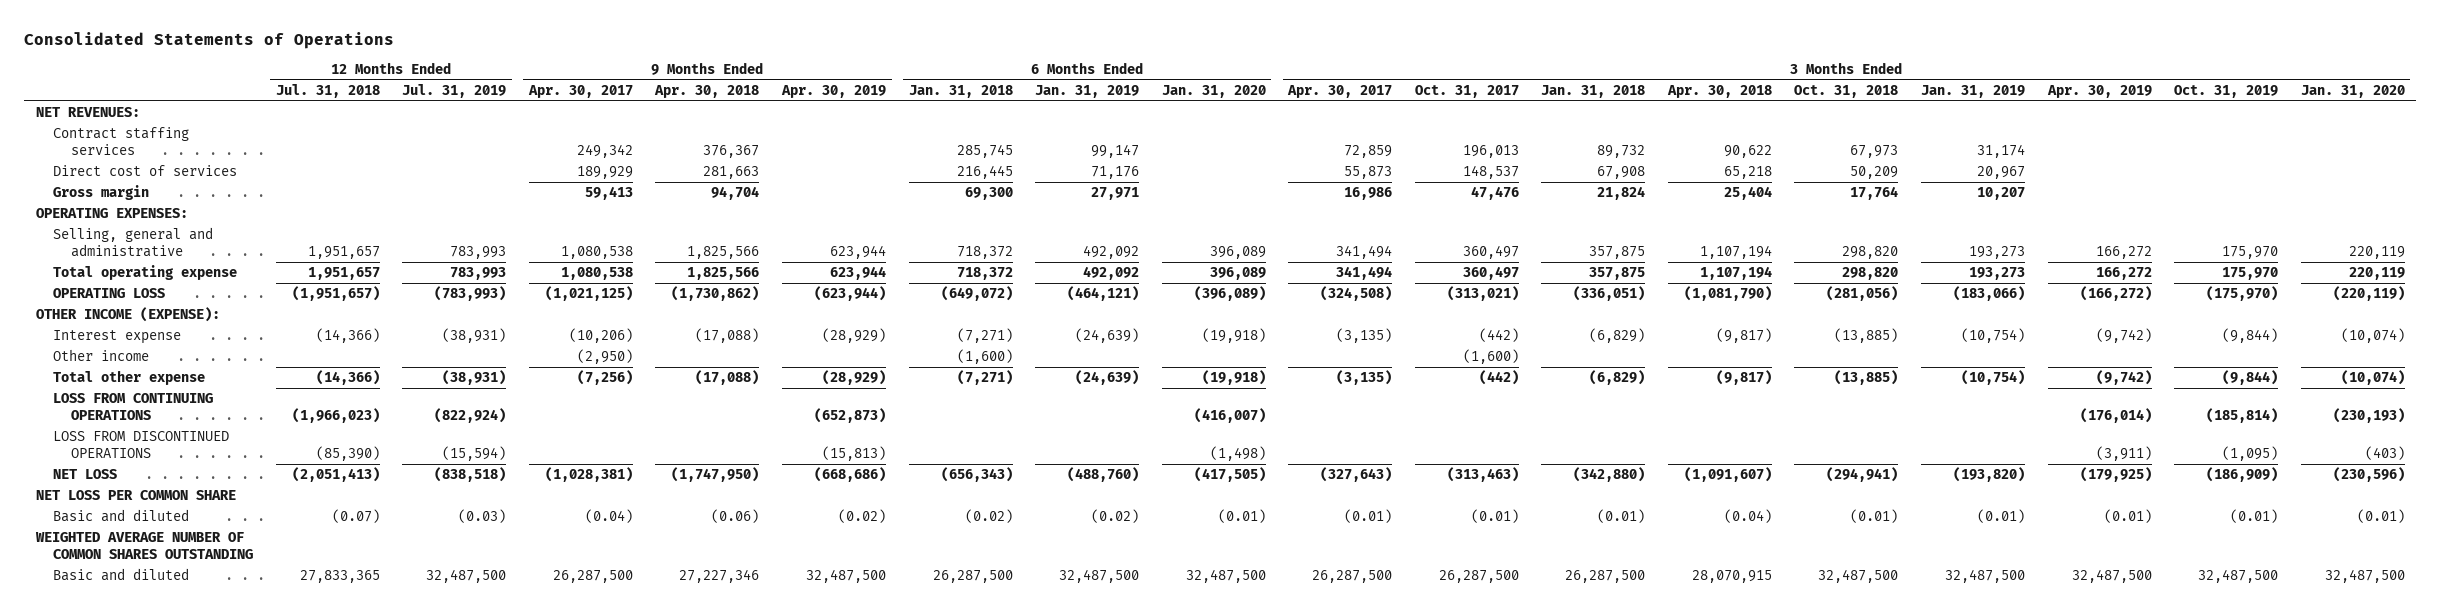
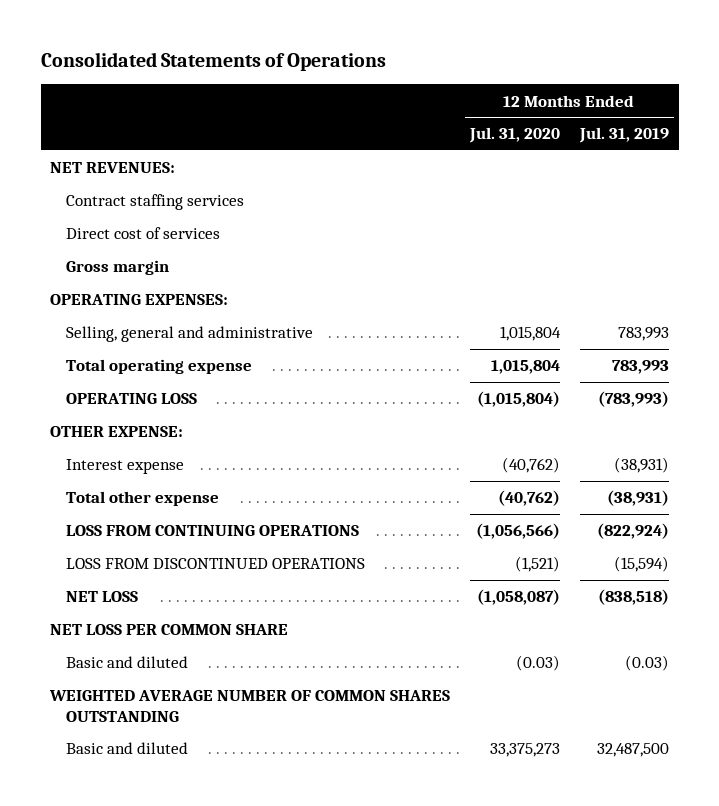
- | 12 Months Ended Jul. 31, 2018 | 12 Months Ended Jul. 31, 2019 | 9 Months Ended Apr. 30, 2017 | 9 Months Ended Apr. 30, 2018 | 9 Months Ended Apr. 30, 2019 | 6 Months Ended Jan. 31, 2018 | 6 Months Ended Jan. 31, 2019 | 6 Months Ended Jan. 31, 2020 | 3 Months Ended Apr. 30, 2017 | 3 Months Ended Oct. 31, 2017 | 3 Months Ended Jan. 31, 2018 | 3 Months Ended Apr. 30, 2018 | 3 Months Ended Oct. 31, 2018 | 3 Months Ended Jan. 31, 2019 | 3 Months Ended Apr. 30, 2019 | 3 Months Ended Oct. 31, 2019 | 3 Months Ended Jan. 31, 2020
+ | 12 Months Ended Jul. 31, 2020 | 12 Months Ended Jul. 31, 2019
- OTHER INCOME (EXPENSE):
+ OTHER EXPENSE:
- Other income | | | (2,950) | | | (1,600) | | | | (1,600) | | | | | | |

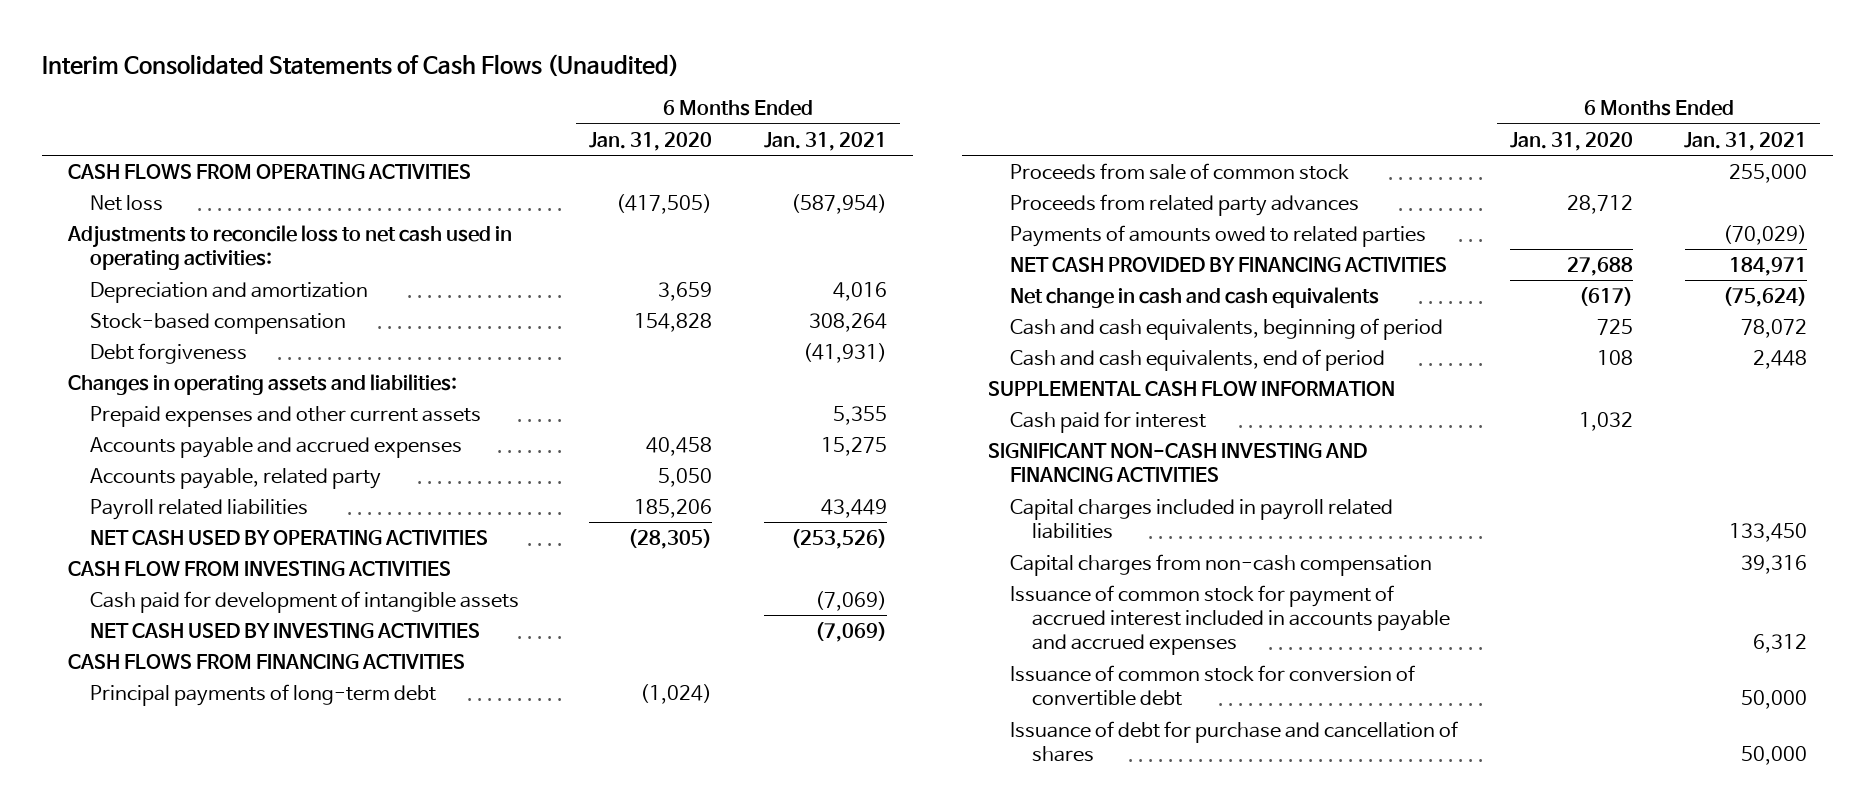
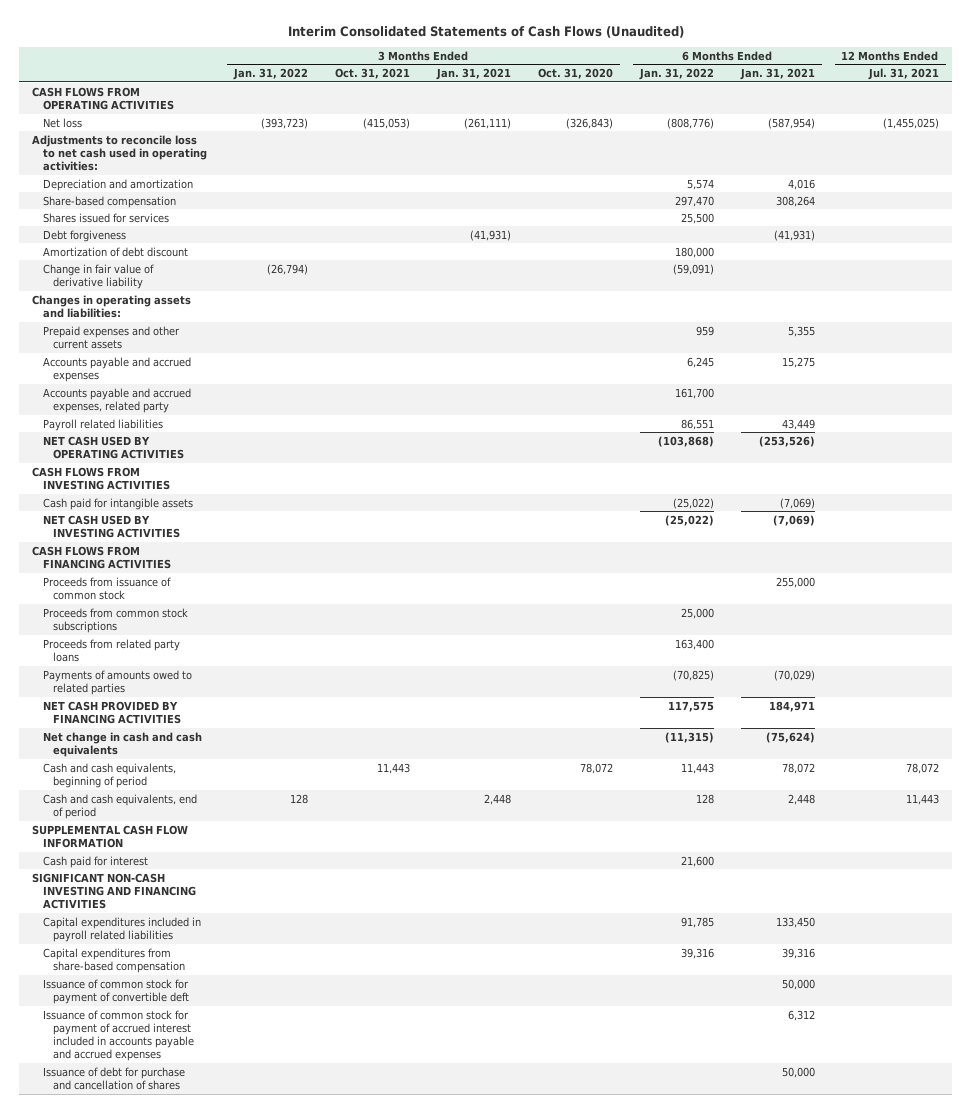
- | 6 Months Ended Jan. 31, 2020 | 6 Months Ended Jan. 31, 2021
+ | 3 Months Ended Jan. 31, 2022 | 3 Months Ended Oct. 31, 2021 | 3 Months Ended Jan. 31, 2021 | 3 Months Ended Oct. 31, 2020 | 6 Months Ended Jan. 31, 2022 | 6 Months Ended Jan. 31, 2021 | 12 Months Ended Jul. 31, 2021
- Stock-based compensation | 154,828 | 308,264
+ Share-based compensation | | | | | 297,470 | 308,264 |
+ Shares issued for services | | | | | 25,500 | |
+ Amortization of debt discount | | | | | 180,000 | |
+ Change in fair value of derivative liability | (26,794) | | | | (59,091) | |
- Accounts payable, related party | 5,050 |
+ Accounts payable and accrued expenses, related party | | | | | 161,700 | |
- CASH FLOW FROM INVESTING ACTIVITIES
- Cash paid for development of intangible assets | | (7,069)
+ CASH FLOWS FROM INVESTING ACTIVITIES
+ Cash paid for intangible assets | | | | | (25,022) | (7,069) |
- Principal payments of long-term debt | (1,024) |
- Proceeds from sale of common stock | | 255,000
- Proceeds from related party advances | 28,712 |
+ Proceeds from issuance of common stock | | | | | | 255,000 |
+ Proceeds from common stock subscriptions | | | | | 25,000 | |
+ Proceeds from related party loans | | | | | 163,400 | |
- Capital charges included in payroll related liabilities | | 133,450
- Capital charges from non-cash compensation | | 39,316
+ Capital expenditures included in payroll related liabilities | | | | | 91,785 | 133,450 |
+ Capital expenditures from share-based compensation | | | | | 39,316 | 39,316 |
+ Issuance of common stock for payment of convertible deft | | | | | | 50,000 |
- Issuance of common stock for conversion of convertible debt | | 50,000

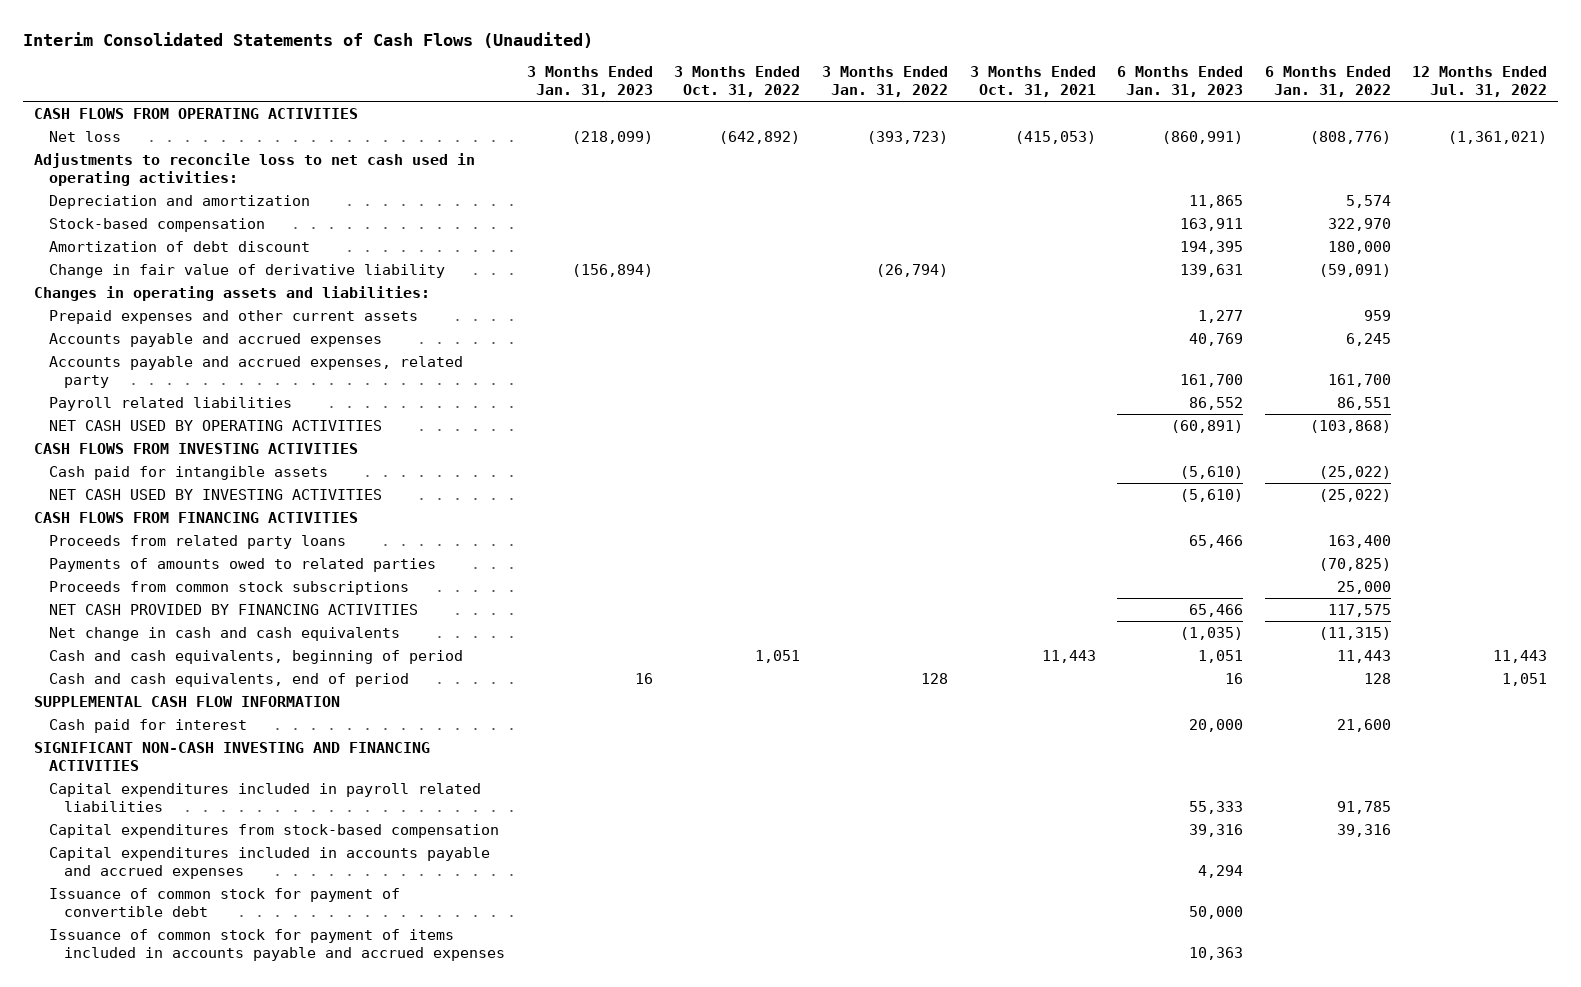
- | 3 Months Ended Jan. 31, 2022 | 3 Months Ended Oct. 31, 2021 | 3 Months Ended Jan. 31, 2021 | 3 Months Ended Oct. 31, 2020 | 6 Months Ended Jan. 31, 2022 | 6 Months Ended Jan. 31, 2021 | 12 Months Ended Jul. 31, 2021
+ | 3 Months Ended Jan. 31, 2023 | 3 Months Ended Oct. 31, 2022 | 3 Months Ended Jan. 31, 2022 | 3 Months Ended Oct. 31, 2021 | 6 Months Ended Jan. 31, 2023 | 6 Months Ended Jan. 31, 2022 | 12 Months Ended Jul. 31, 2022
- Share-based compensation | | | | | 297,470 | 308,264 |
- Shares issued for services | | | | | 25,500 | |
- Debt forgiveness | | | (41,931) | | | (41,931) |
+ Stock-based compensation | | | | | 163,911 | 322,970 |
- Proceeds from issuance of common stock | | | | | | 255,000 |
moved down: Proceeds from common stock subscriptions | | | | | | 25,000 |
- Capital expenditures from share-based compensation | | | | | 39,316 | 39,316 |
- Issuance of common stock for payment of convertible deft | | | | | | 50,000 |
- Issuance of common stock for payment of accrued interest included in accounts payable and accrued expenses | | | | | | 6,312 |
- Issuance of debt for purchase and cancellation of shares | | | | | | 50,000 |
+ Capital expenditures from stock-based compensation | | | | | 39,316 | 39,316 |
+ Capital expenditures included in accounts payable and accrued expenses | | | | | 4,294 | |
+ Issuance of common stock for payment of convertible debt | | | | | 50,000 | |
+ Issuance of common stock for payment of items included in accounts payable and accrued expenses | | | | | 10,363 | |

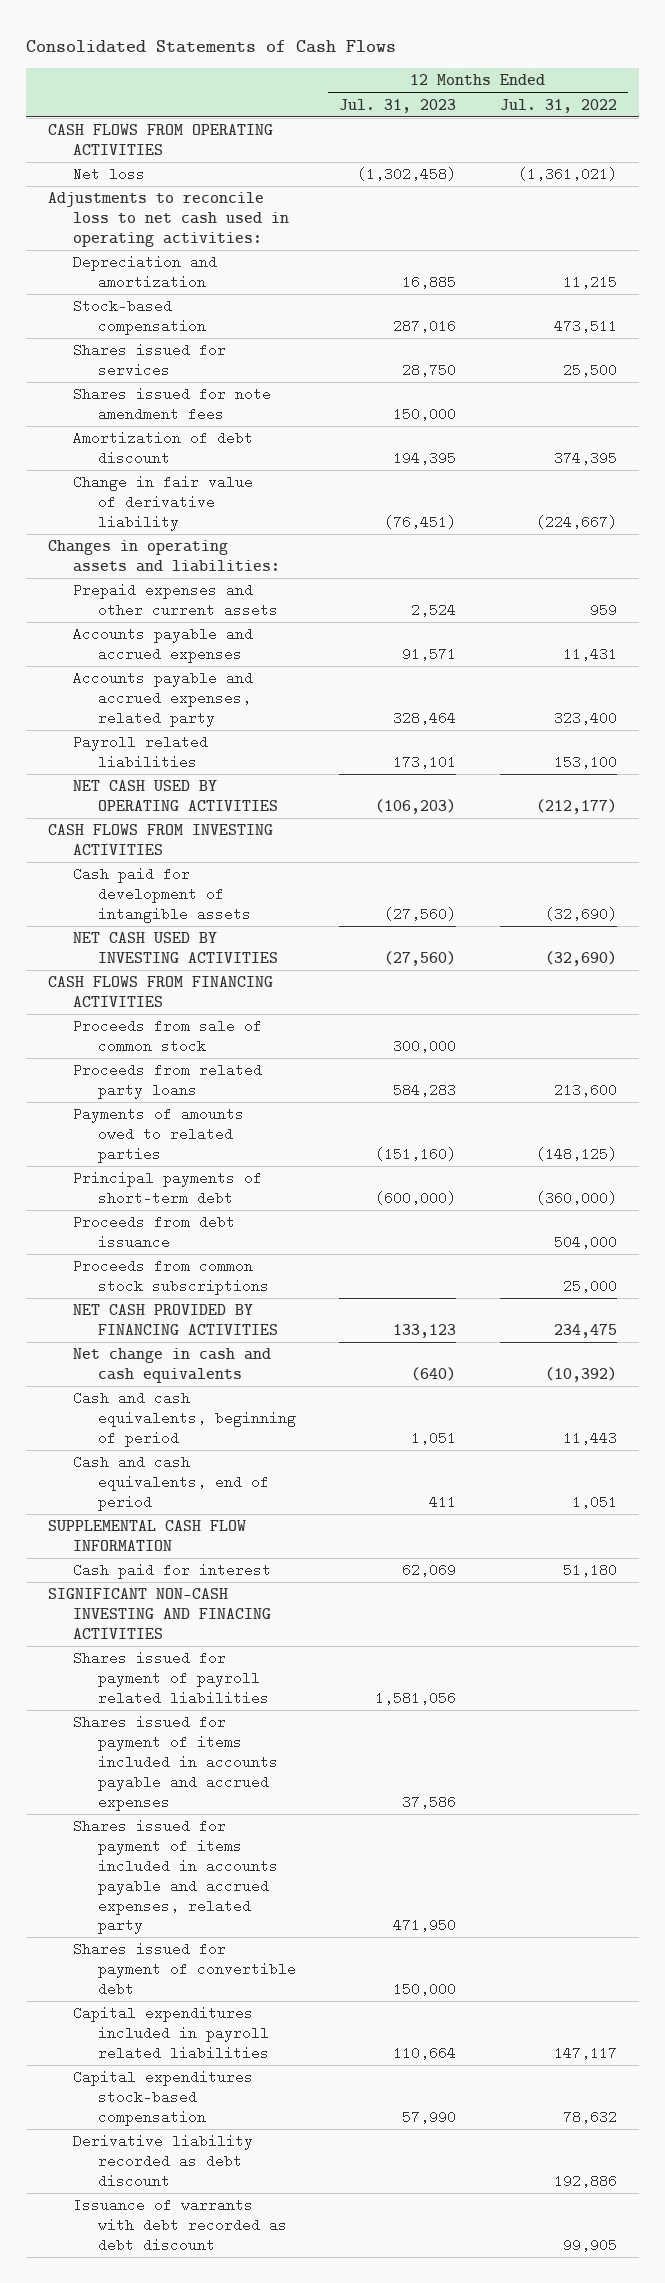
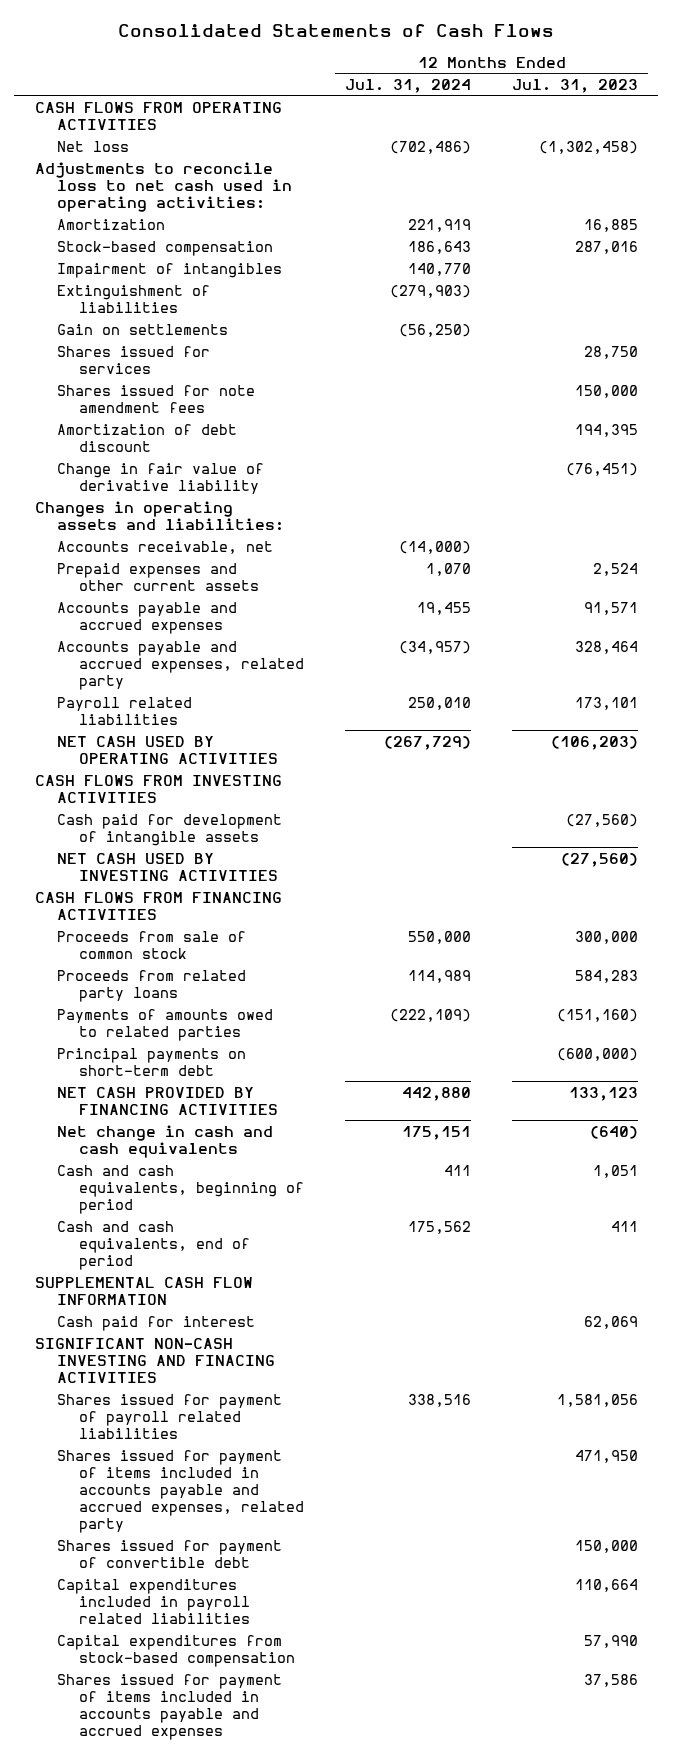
- | 12 Months Ended Jul. 31, 2023 | 12 Months Ended Jul. 31, 2022
+ | 12 Months Ended Jul. 31, 2024 | 12 Months Ended Jul. 31, 2023
- Depreciation and amortization | 16,885 | 11,215
+ Amortization | 221,919 | 16,885
+ Impairment of intangibles | 140,770 |
+ Extinguishment of liabilities | (279,903) |
+ Gain on settlements | (56,250) |
+ Accounts receivable, net | (14,000) |
- Principal payments of short-term debt | (600,000) | (360,000)
- Proceeds from debt issuance | | 504,000
- Proceeds from common stock subscriptions | | 25,000
+ Principal payments on short-term debt | | (600,000)
- Capital expenditures stock-based compensation | 57,990 | 78,632
- Derivative liability recorded as debt discount | | 192,886
- Issuance of warrants with debt recorded as debt discount | | 99,905
+ Capital expenditures from stock-based compensation | | 57,990
moved down: Shares issued for payment of items included in accounts payable and accrued expenses | | 37,586

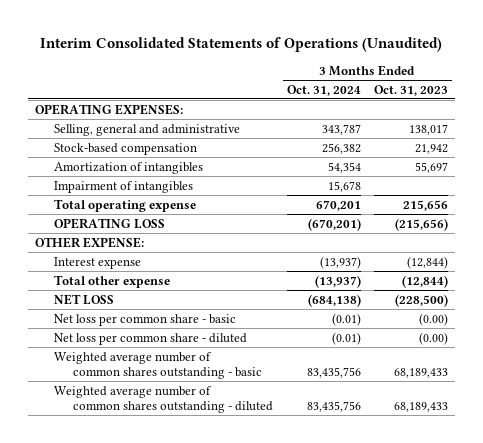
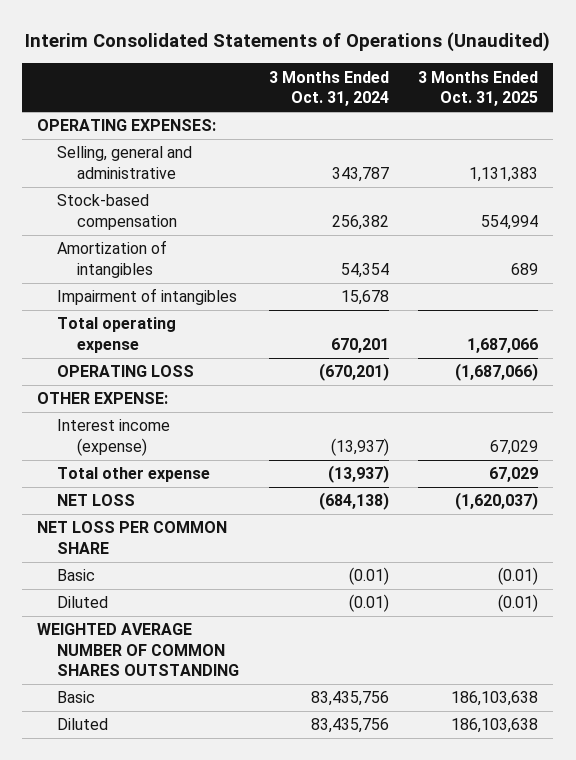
- | 3 Months Ended Oct. 31, 2024 | 3 Months Ended Oct. 31, 2023
+ | 3 Months Ended Oct. 31, 2024 | 3 Months Ended Oct. 31, 2025
- Interest expense | (13,937) | (12,844)
+ Interest income (expense) | (13,937) | 67,029
- Net loss per common share - basic | (0.01) | (0.00)
- Net loss per common share - diluted | (0.01) | (0.00)
- Weighted average number of common shares outstanding - basic | 83,435,756 | 68,189,433
- Weighted average number of common shares outstanding - diluted | 83,435,756 | 68,189,433
+ NET LOSS PER COMMON SHARE
+ Basic | (0.01) | (0.01)
+ Diluted | (0.01) | (0.01)
+ WEIGHTED AVERAGE NUMBER OF COMMON SHARES OUTSTANDING
+ Basic | 83,435,756 | 186,103,638
+ Diluted | 83,435,756 | 186,103,638

